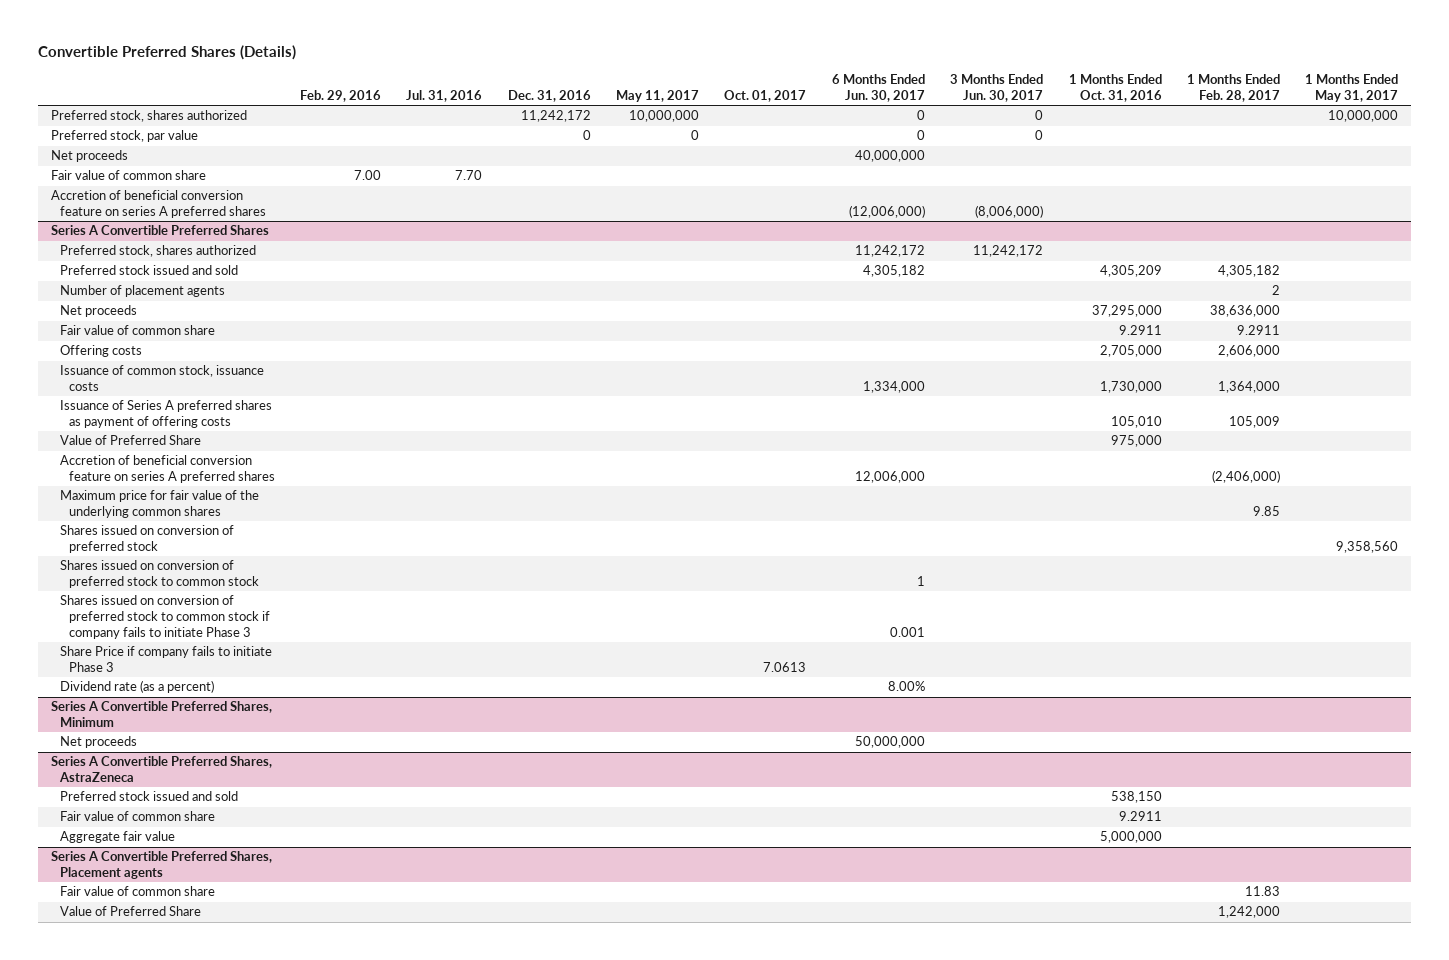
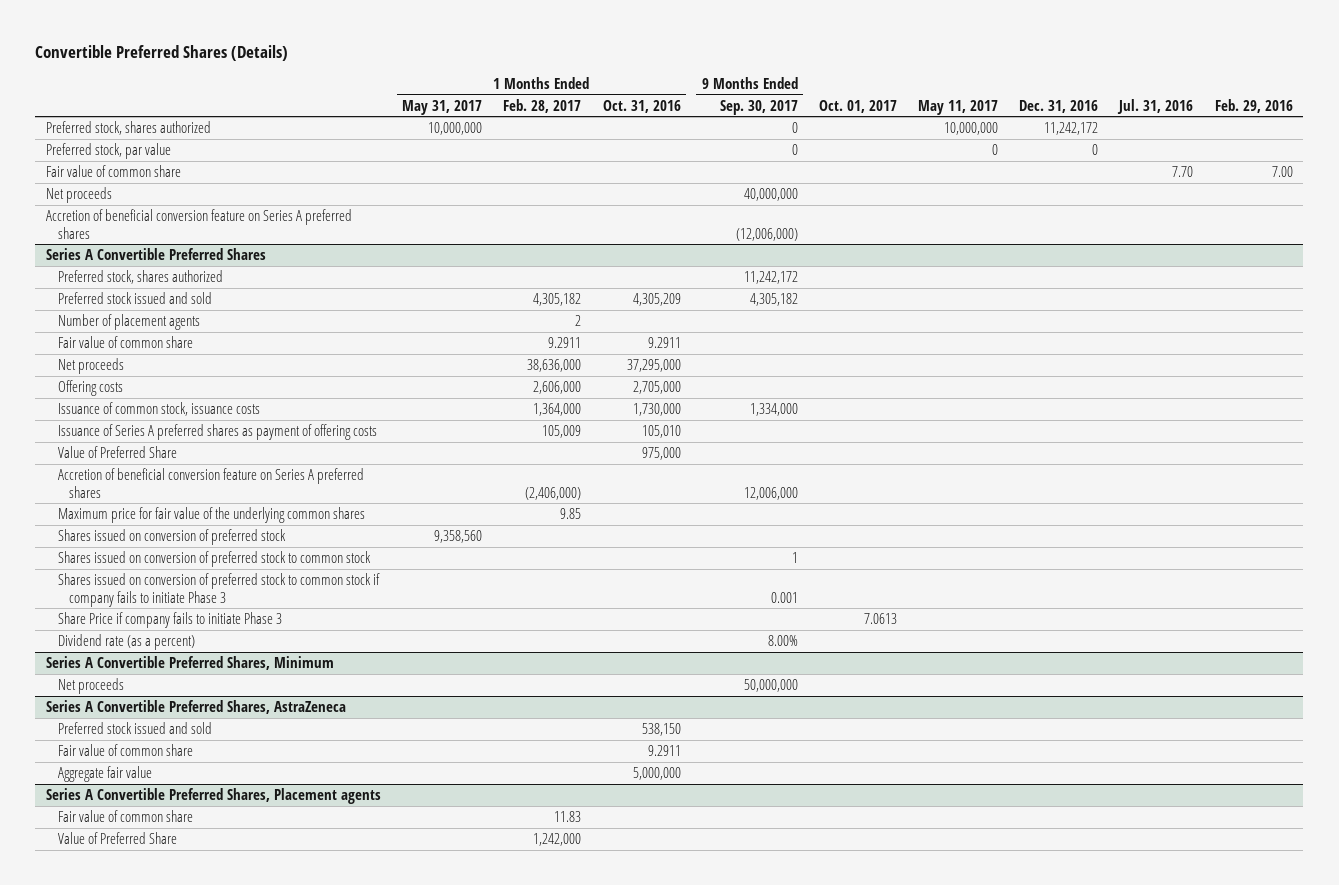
- | Feb. 29, 2016 | Jul. 31, 2016 | Dec. 31, 2016 | May 11, 2017 | Oct. 01, 2017 | 6 Months Ended Jun. 30, 2017 | 3 Months Ended Jun. 30, 2017 | 1 Months Ended Oct. 31, 2016 | 1 Months Ended Feb. 28, 2017 | 1 Months Ended May 31, 2017
+ | 1 Months Ended May 31, 2017 | 1 Months Ended Feb. 28, 2017 | 1 Months Ended Oct. 31, 2016 | 9 Months Ended Sep. 30, 2017 | Oct. 01, 2017 | May 11, 2017 | Dec. 31, 2016 | Jul. 31, 2016 | Feb. 29, 2016
- Accretion of beneficial conversion feature on series A preferred shares | | | | | | (12,006,000) | (8,006,000) | | |
moved down: Net proceeds | | | | 40,000,000 | | | | |
+ Accretion of beneficial conversion feature on Series A preferred shares | | | | (12,006,000) | | | | |
@ Series A Convertible Preferred Shares
moved down: Net proceeds | | 38,636,000 | 37,295,000 | | | | | |
- Accretion of beneficial conversion feature on series A preferred shares | | | | | | 12,006,000 | | | (2,406,000) |
+ Accretion of beneficial conversion feature on Series A preferred shares | | (2,406,000) | | 12,006,000 | | | | |

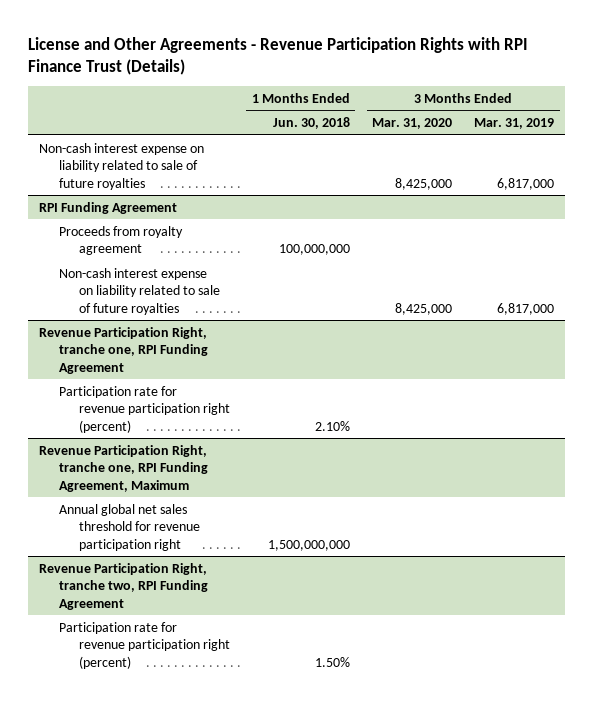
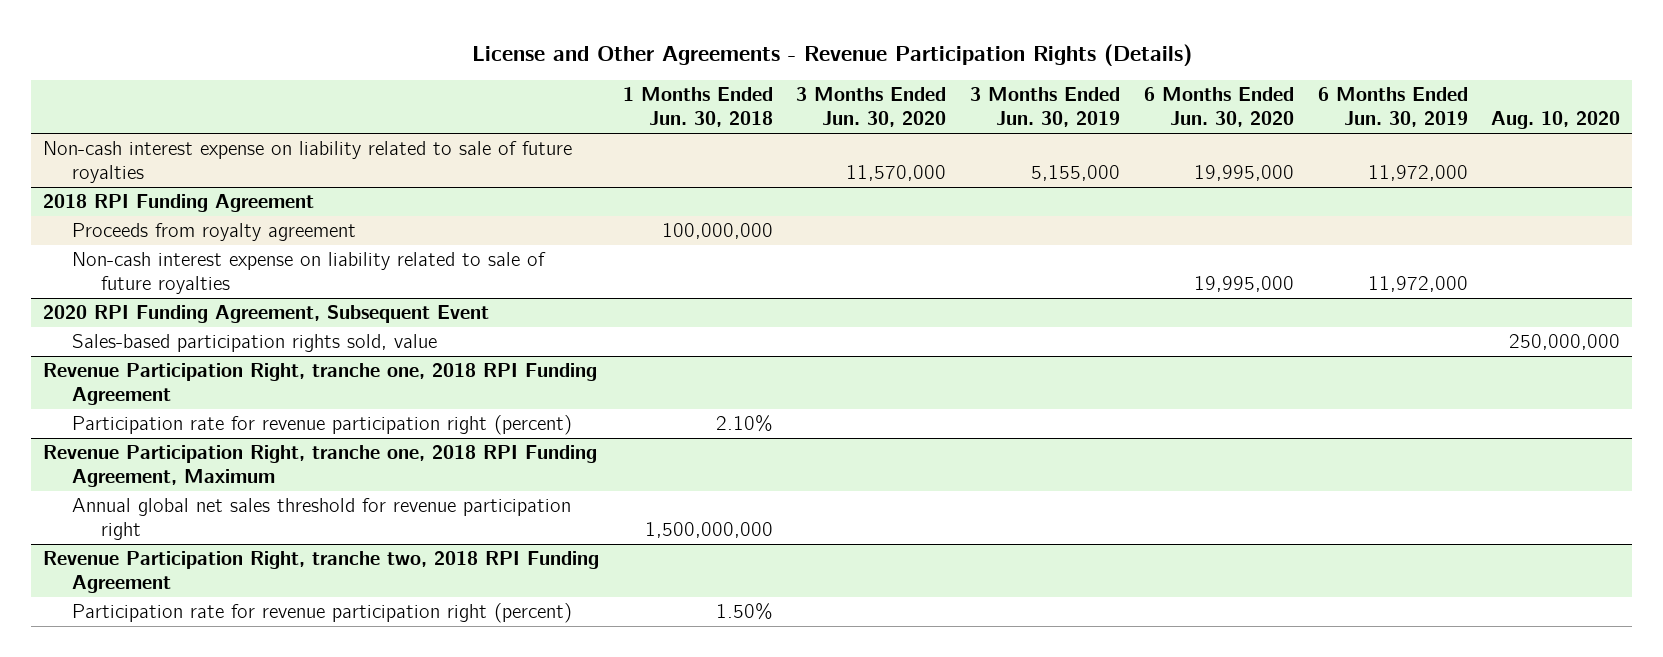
- License and Other Agreements - Revenue Participation Rights with RPI Finance Trust (Details)
+ License and Other Agreements - Revenue Participation Rights (Details)
- | 1 Months Ended Jun. 30, 2018 | 3 Months Ended Mar. 31, 2020 | 3 Months Ended Mar. 31, 2019
+ | 1 Months Ended Jun. 30, 2018 | 3 Months Ended Jun. 30, 2020 | 3 Months Ended Jun. 30, 2019 | 6 Months Ended Jun. 30, 2020 | 6 Months Ended Jun. 30, 2019 | Aug. 10, 2020
- RPI Funding Agreement
+ 2018 RPI Funding Agreement
- Revenue Participation Right, tranche one, RPI Funding Agreement
+ 2020 RPI Funding Agreement, Subsequent Event
+ Sales-based participation rights sold, value | | | | | | 250,000,000
+ Revenue Participation Right, tranche one, 2018 RPI Funding Agreement
- Revenue Participation Right, tranche one, RPI Funding Agreement, Maximum
+ Revenue Participation Right, tranche one, 2018 RPI Funding Agreement, Maximum
- Revenue Participation Right, tranche two, RPI Funding Agreement
+ Revenue Participation Right, tranche two, 2018 RPI Funding Agreement

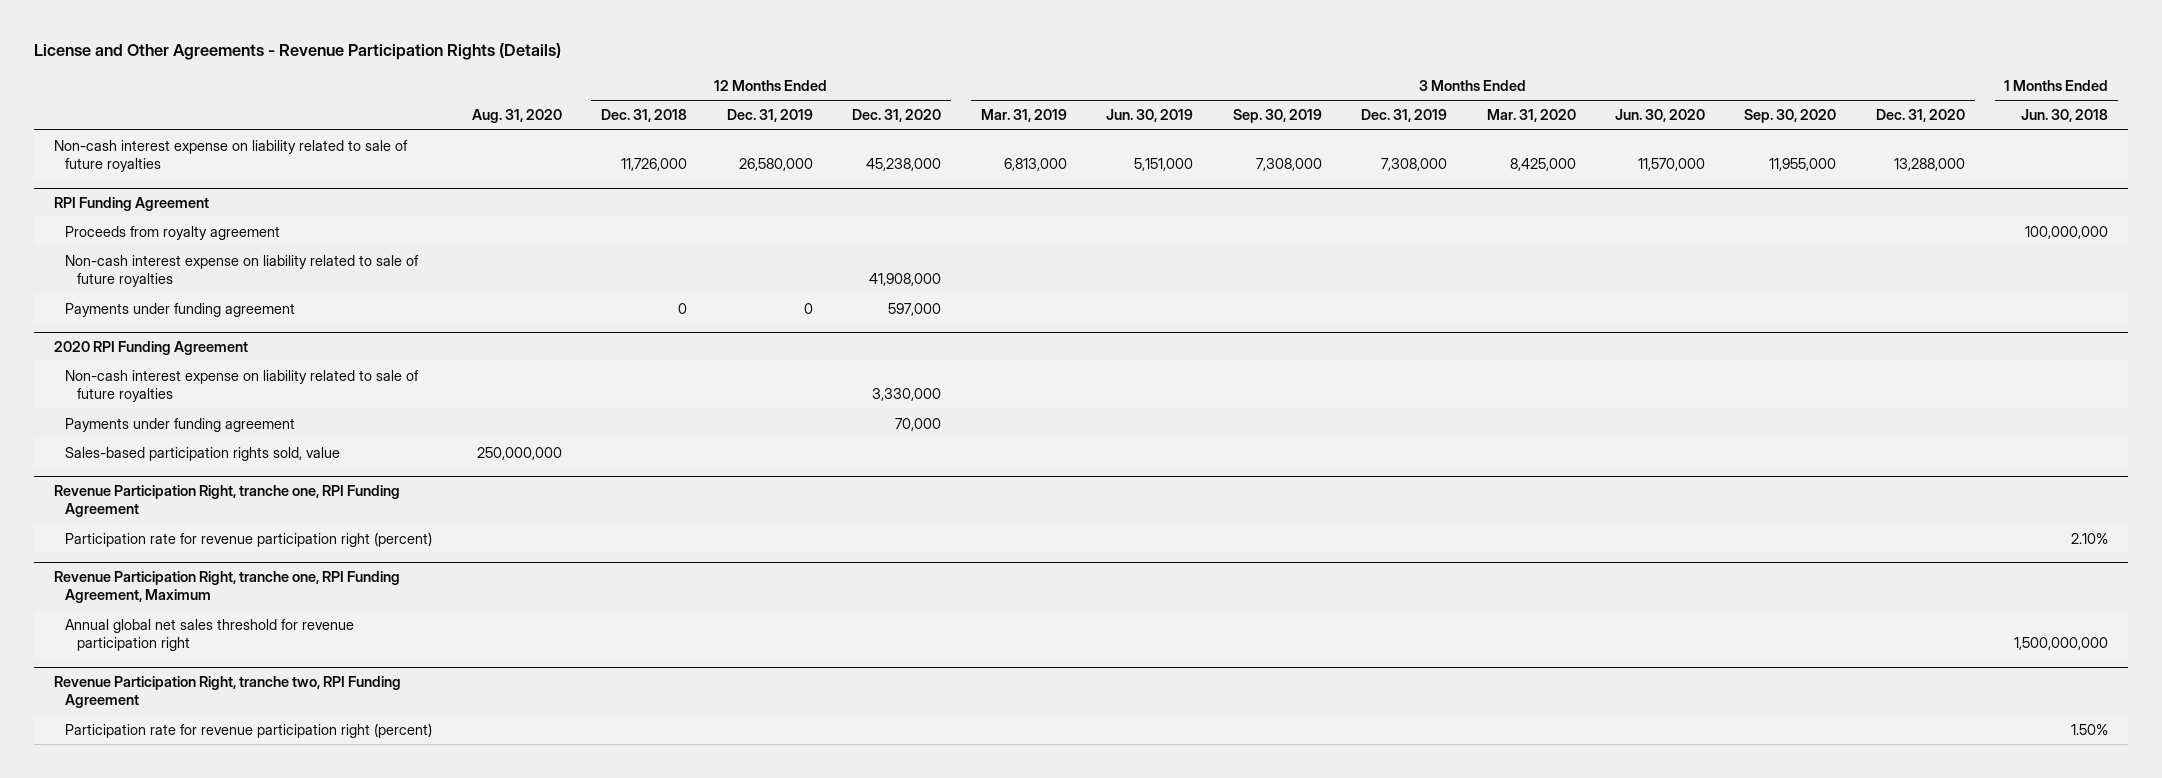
- | 1 Months Ended Jun. 30, 2018 | 3 Months Ended Jun. 30, 2020 | 3 Months Ended Jun. 30, 2019 | 6 Months Ended Jun. 30, 2020 | 6 Months Ended Jun. 30, 2019 | Aug. 10, 2020
+ | Aug. 31, 2020 | 12 Months Ended Dec. 31, 2018 | 12 Months Ended Dec. 31, 2019 | 12 Months Ended Dec. 31, 2020 | 3 Months Ended Mar. 31, 2019 | 3 Months Ended Jun. 30, 2019 | 3 Months Ended Sep. 30, 2019 | 3 Months Ended Dec. 31, 2019 | 3 Months Ended Mar. 31, 2020 | 3 Months Ended Jun. 30, 2020 | 3 Months Ended Sep. 30, 2020 | 3 Months Ended Dec. 31, 2020 | 1 Months Ended Jun. 30, 2018
- Non-cash interest expense on liability related to sale of future royalties | | 11,570,000 | 5,155,000 | 19,995,000 | 11,972,000 |
- 2018 RPI Funding Agreement
+ Non-cash interest expense on liability related to sale of future royalties | | 11,726,000 | 26,580,000 | 45,238,000 | 6,813,000 | 5,151,000 | 7,308,000 | 7,308,000 | 8,425,000 | 11,570,000 | 11,955,000 | 13,288,000 |
+ RPI Funding Agreement
- 2020 RPI Funding Agreement, Subsequent Event
+ Payments under funding agreement | | 0 | 0 | 597,000 | | | | | | | | |
+ 2020 RPI Funding Agreement
+ Non-cash interest expense on liability related to sale of future royalties | | | | 3,330,000 | | | | | | | | |
+ Payments under funding agreement | | | | 70,000 | | | | | | | | |
- Revenue Participation Right, tranche one, 2018 RPI Funding Agreement
+ Revenue Participation Right, tranche one, RPI Funding Agreement
- Revenue Participation Right, tranche one, 2018 RPI Funding Agreement, Maximum
+ Revenue Participation Right, tranche one, RPI Funding Agreement, Maximum
- Revenue Participation Right, tranche two, 2018 RPI Funding Agreement
+ Revenue Participation Right, tranche two, RPI Funding Agreement

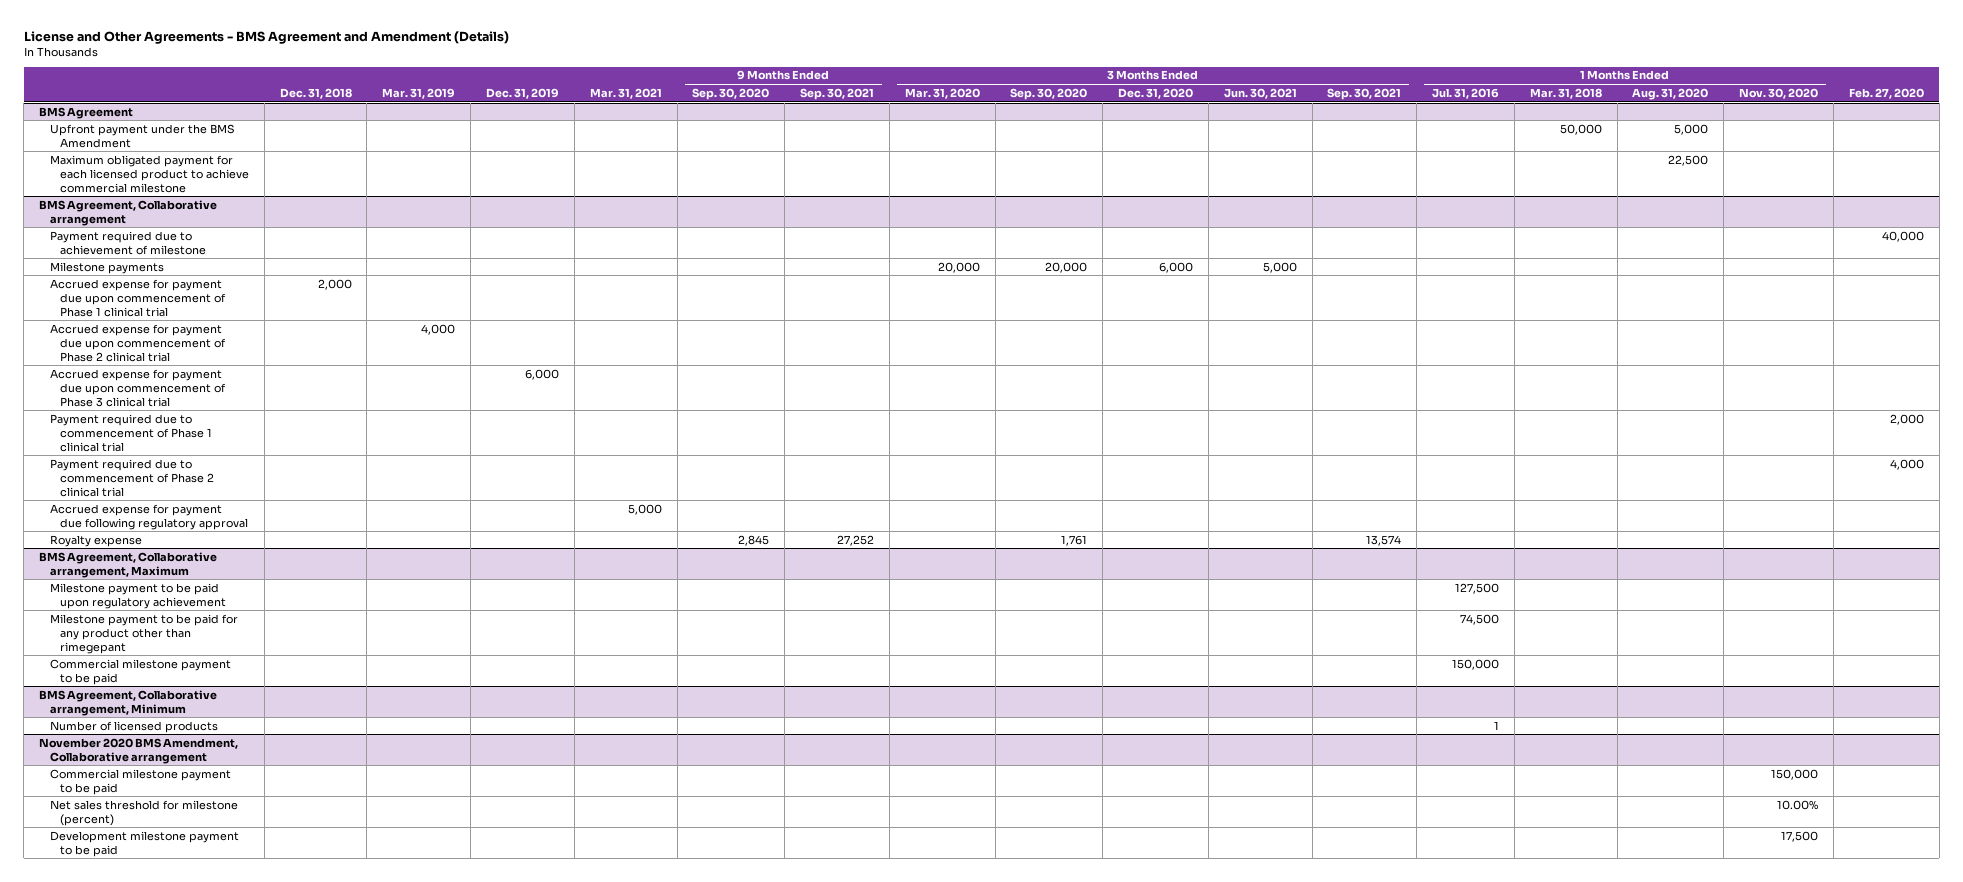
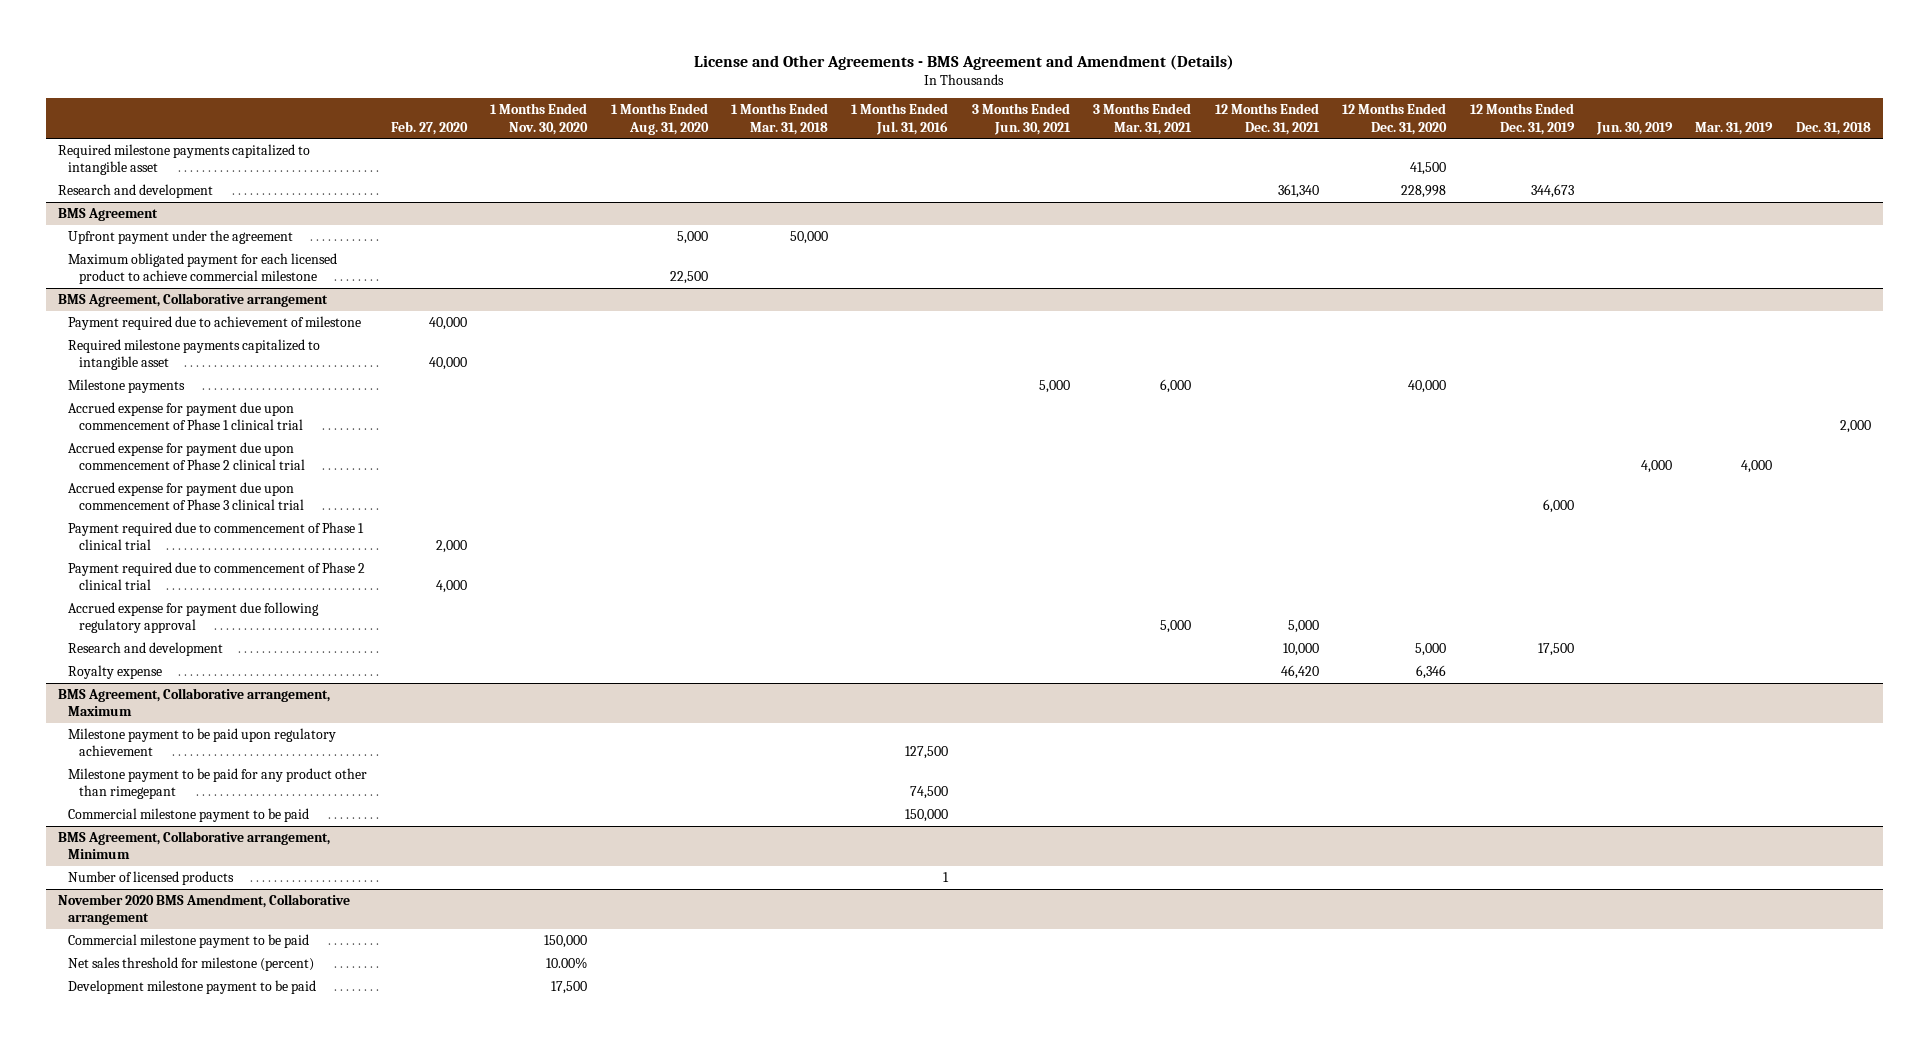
- | Dec. 31, 2018 | Mar. 31, 2019 | Dec. 31, 2019 | Mar. 31, 2021 | 9 Months Ended Sep. 30, 2020 | 9 Months Ended Sep. 30, 2021 | 3 Months Ended Mar. 31, 2020 | 3 Months Ended Sep. 30, 2020 | 3 Months Ended Dec. 31, 2020 | 3 Months Ended Jun. 30, 2021 | 3 Months Ended Sep. 30, 2021 | 1 Months Ended Jul. 31, 2016 | 1 Months Ended Mar. 31, 2018 | 1 Months Ended Aug. 31, 2020 | 1 Months Ended Nov. 30, 2020 | Feb. 27, 2020
+ | Feb. 27, 2020 | 1 Months Ended Nov. 30, 2020 | 1 Months Ended Aug. 31, 2020 | 1 Months Ended Mar. 31, 2018 | 1 Months Ended Jul. 31, 2016 | 3 Months Ended Jun. 30, 2021 | 3 Months Ended Mar. 31, 2021 | 12 Months Ended Dec. 31, 2021 | 12 Months Ended Dec. 31, 2020 | 12 Months Ended Dec. 31, 2019 | Jun. 30, 2019 | Mar. 31, 2019 | Dec. 31, 2018
+ Required milestone payments capitalized to intangible asset | | | | | | | | | 41,500 | | | |
+ Research and development | | | | | | | | 361,340 | 228,998 | 344,673 | | |
@ BMS Agreement
- Upfront payment under the BMS Amendment | | | | | | | | | | | | | 50,000 | 5,000 | |
+ Upfront payment under the agreement | | | 5,000 | 50,000 | | | | | | | | |
@ BMS Agreement, Collaborative arrangement
+ Required milestone payments capitalized to intangible asset | 40,000 | | | | | | | | | | | |
+ Research and development | | | | | | | | 10,000 | 5,000 | 17,500 | | |

